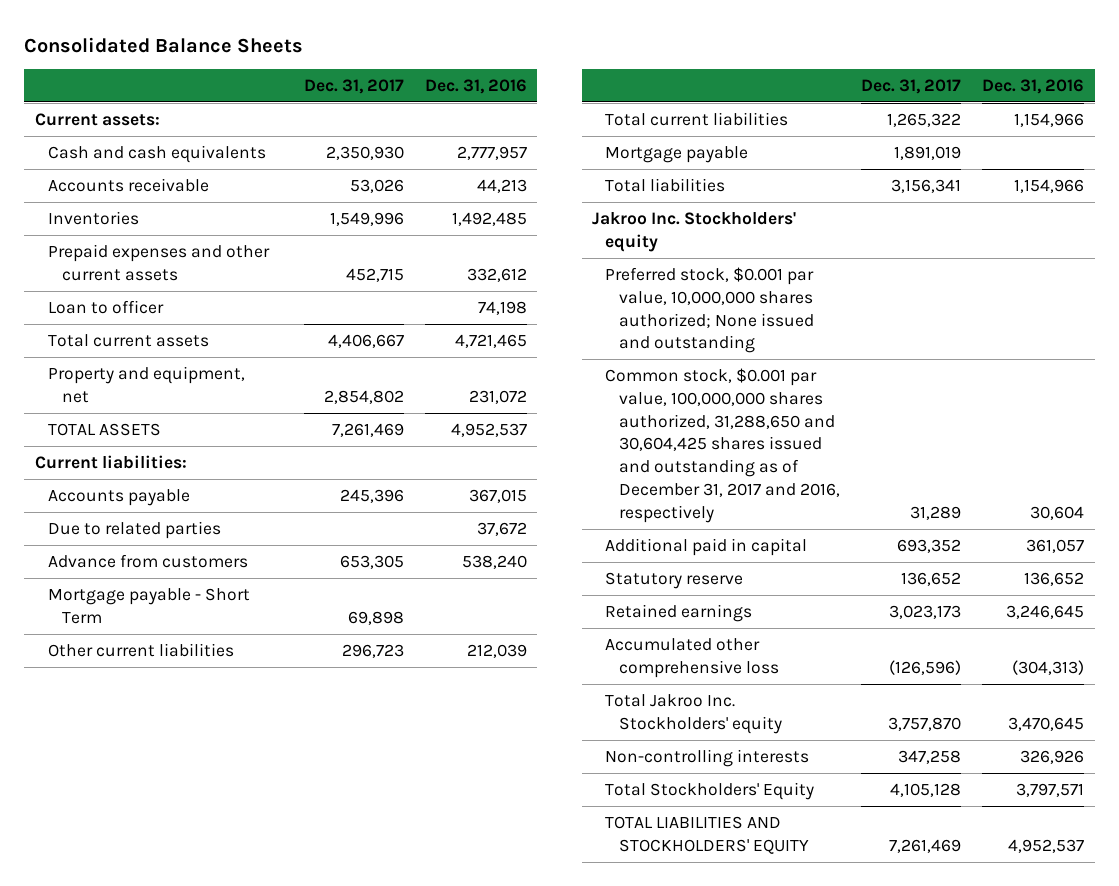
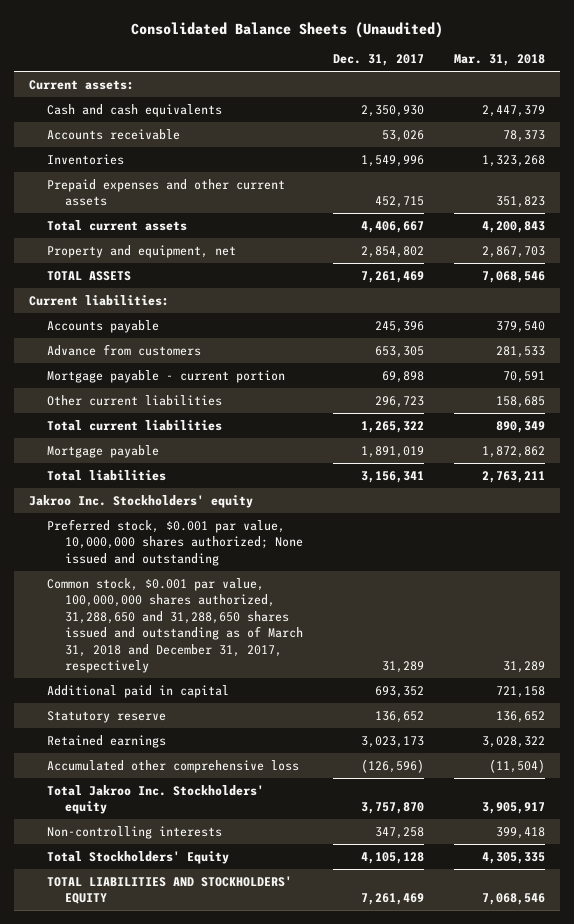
- Consolidated Balance Sheets
+ Consolidated Balance Sheets (Unaudited)
- | Dec. 31, 2017 | Dec. 31, 2016
+ | Dec. 31, 2017 | Mar. 31, 2018
- Loan to officer | | 74,198
- Due to related parties | | 37,672
- Mortgage payable - Short Term | 69,898 |
+ Mortgage payable - current portion | 69,898 | 70,591
- Common stock, $0.001 par value, 100,000,000 shares authorized, 31,288,650 and 30,604,425 shares issued and outstanding as of December 31, 2017 and 2016, respectively | 31,289 | 30,604
+ Common stock, $0.001 par value, 100,000,000 shares authorized, 31,288,650 and 31,288,650 shares issued and outstanding as of March 31, 2018 and December 31, 2017, respectively | 31,289 | 31,289

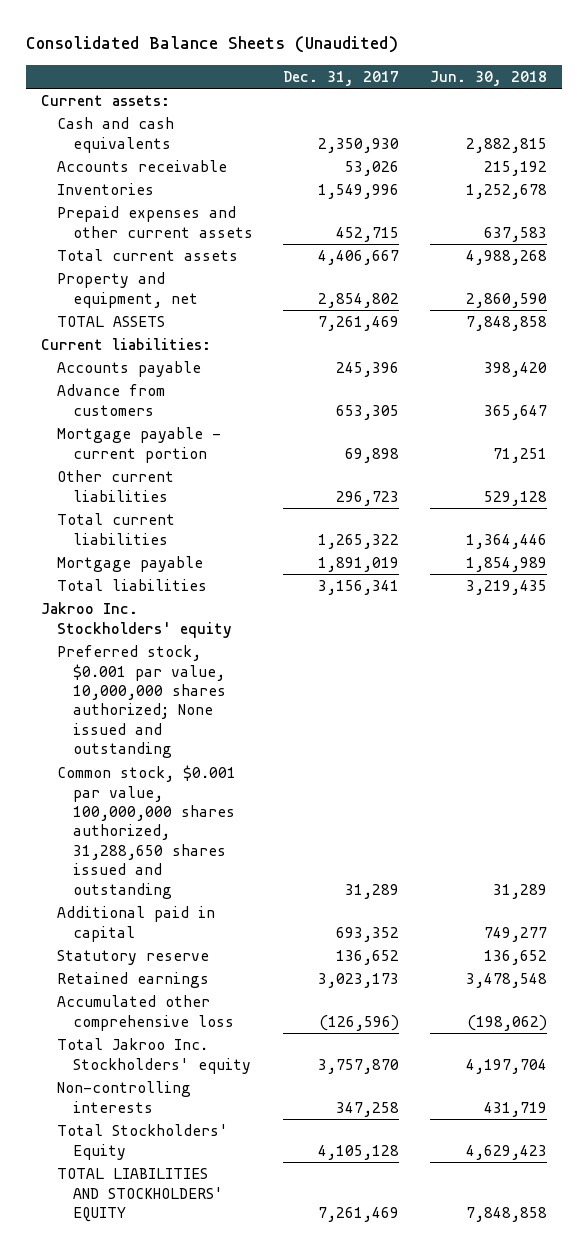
- | Dec. 31, 2017 | Mar. 31, 2018
+ | Dec. 31, 2017 | Jun. 30, 2018
- Common stock, $0.001 par value, 100,000,000 shares authorized, 31,288,650 and 31,288,650 shares issued and outstanding as of March 31, 2018 and December 31, 2017, respectively | 31,289 | 31,289
+ Common stock, $0.001 par value, 100,000,000 shares authorized, 31,288,650 shares issued and outstanding | 31,289 | 31,289

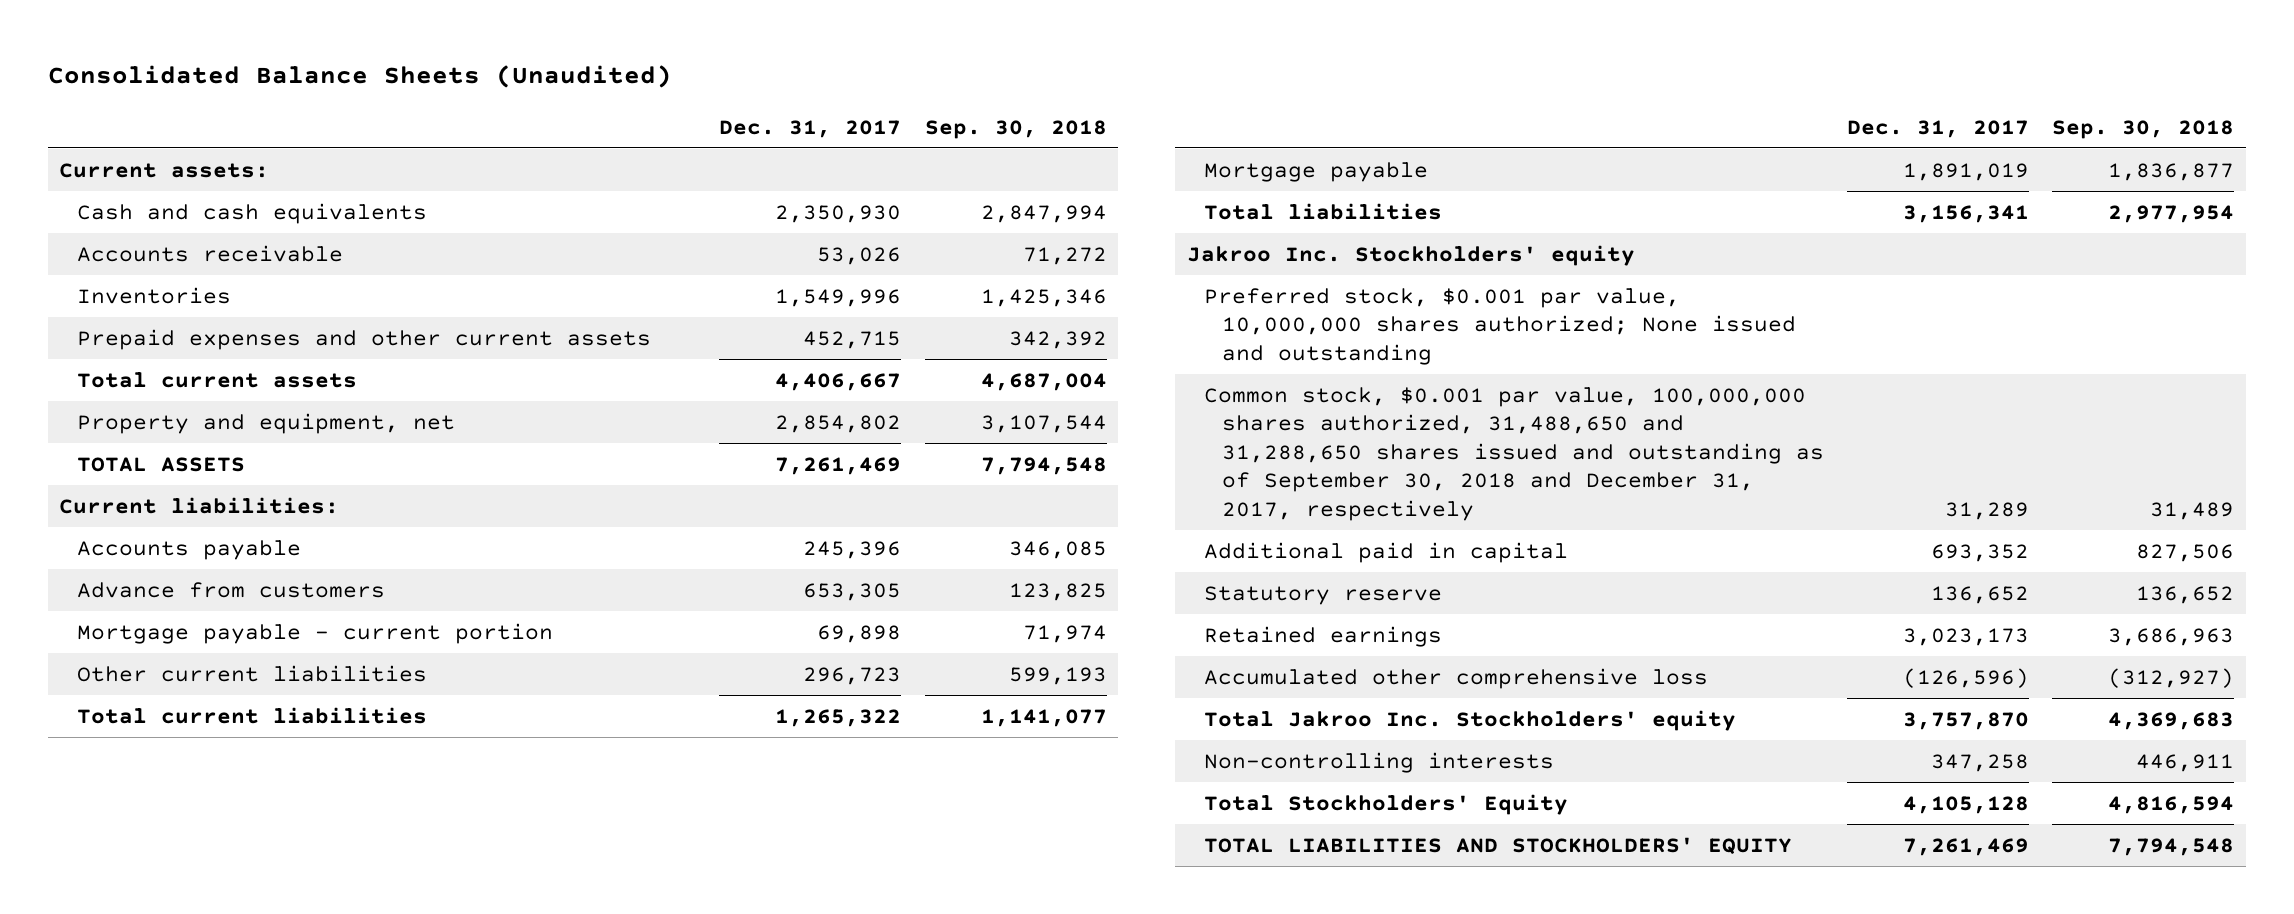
- | Dec. 31, 2017 | Jun. 30, 2018
+ | Dec. 31, 2017 | Sep. 30, 2018
- Common stock, $0.001 par value, 100,000,000 shares authorized, 31,288,650 shares issued and outstanding | 31,289 | 31,289
+ Common stock, $0.001 par value, 100,000,000 shares authorized, 31,488,650 and 31,288,650 shares issued and outstanding as of September 30, 2018 and December 31, 2017, respectively | 31,289 | 31,489

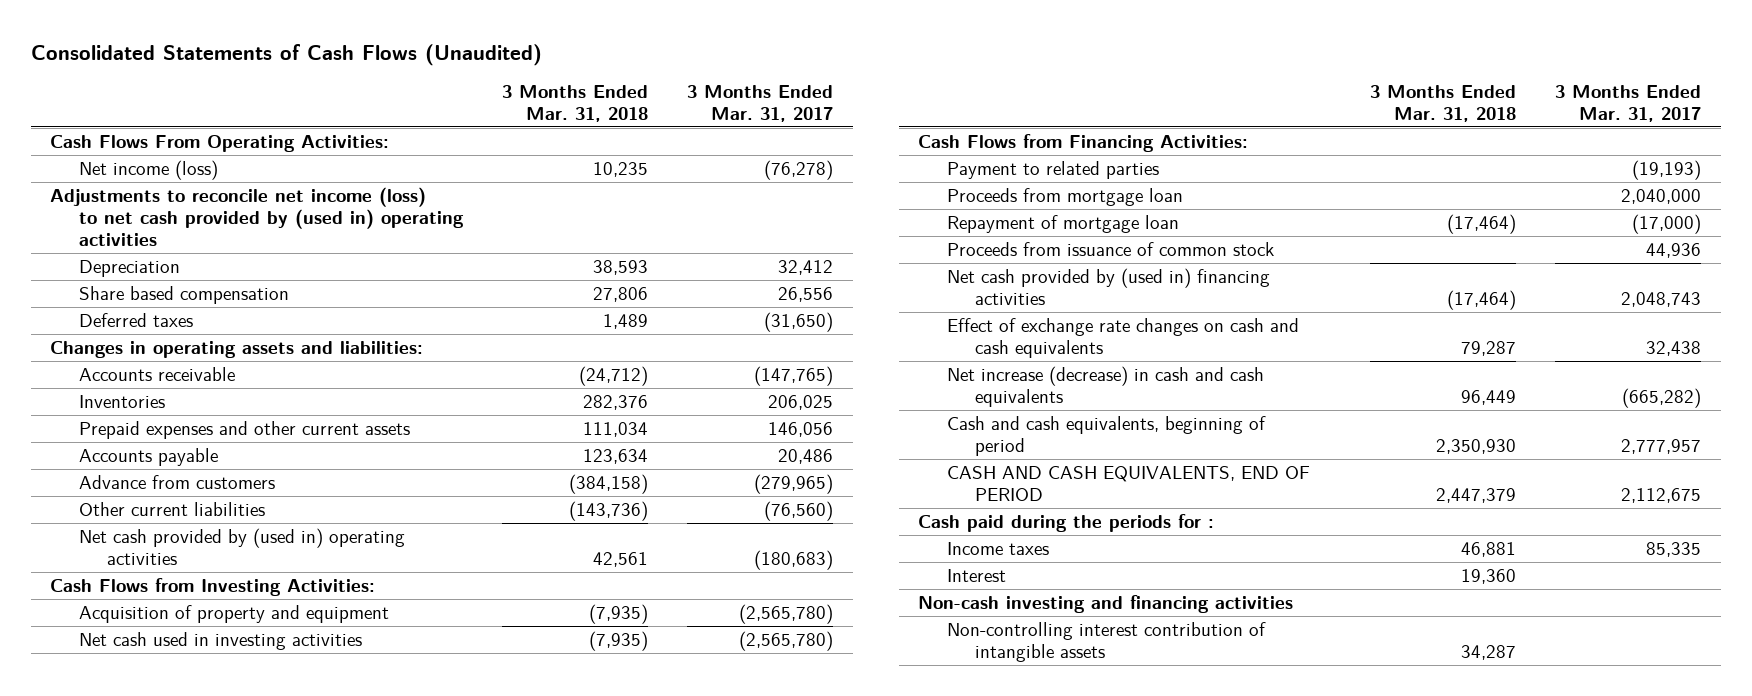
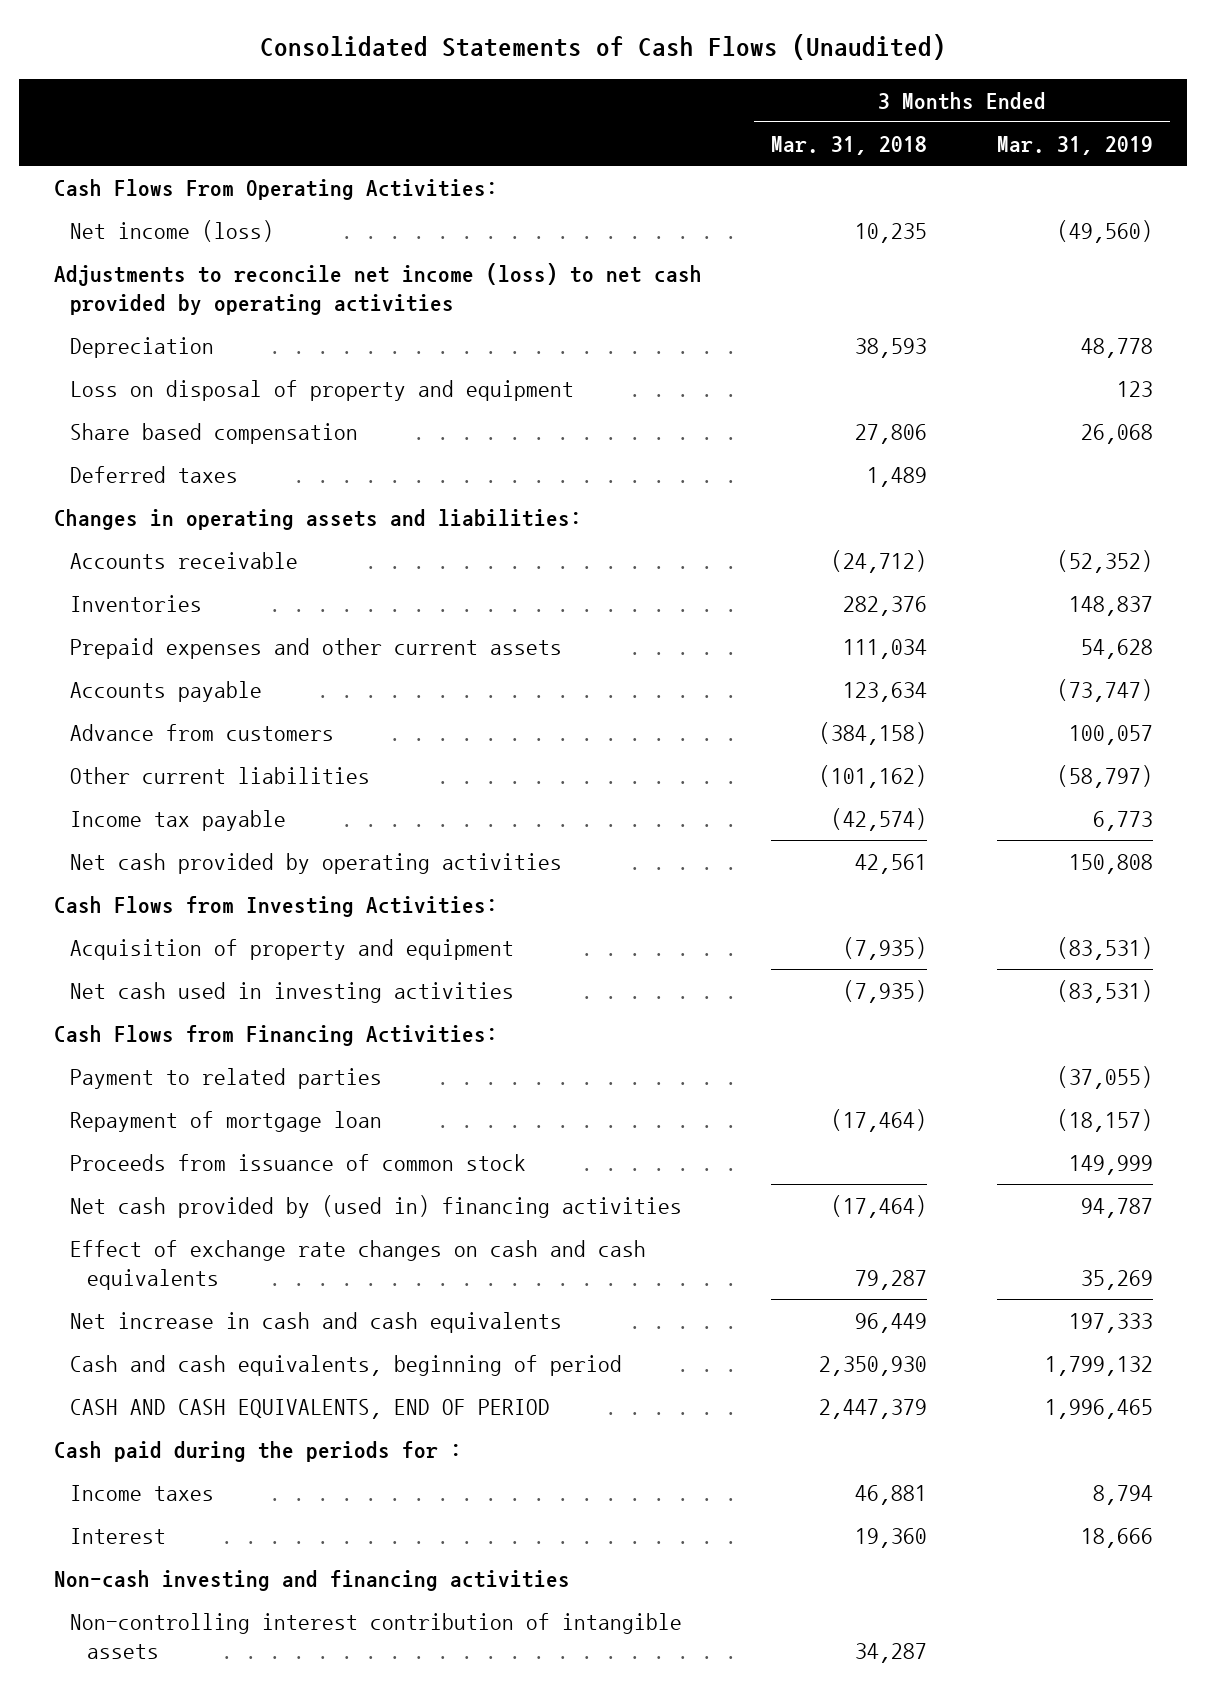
- | 3 Months Ended Mar. 31, 2018 | 3 Months Ended Mar. 31, 2017
+ | 3 Months Ended Mar. 31, 2018 | 3 Months Ended Mar. 31, 2019
- Adjustments to reconcile net income (loss) to net cash provided by (used in) operating activities
+ Adjustments to reconcile net income (loss) to net cash provided by operating activities
+ Loss on disposal of property and equipment | | 123
- Other current liabilities | (143,736) | (76,560)
- Net cash provided by (used in) operating activities | 42,561 | (180,683)
+ Other current liabilities | (101,162) | (58,797)
+ Income tax payable | (42,574) | 6,773
+ Net cash provided by operating activities | 42,561 | 150,808
- Proceeds from mortgage loan | | 2,040,000
- Net increase (decrease) in cash and cash equivalents | 96,449 | (665,282)
+ Net increase in cash and cash equivalents | 96,449 | 197,333

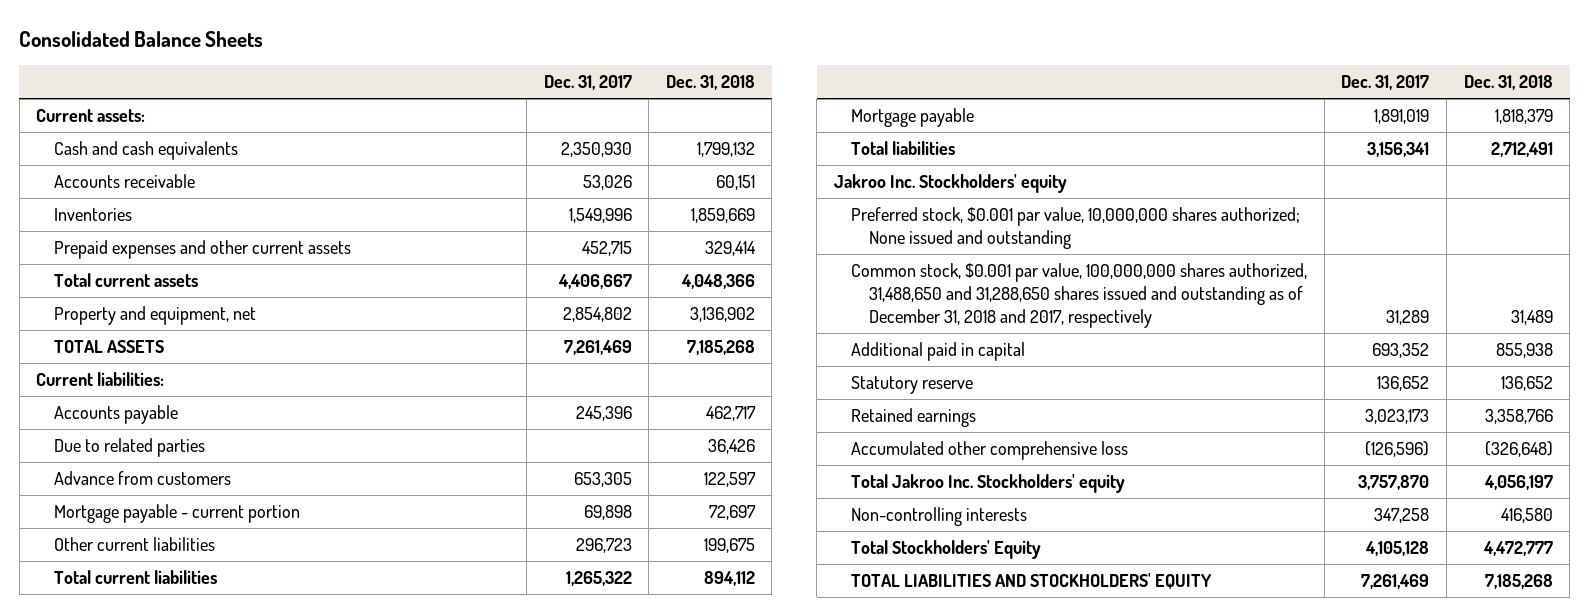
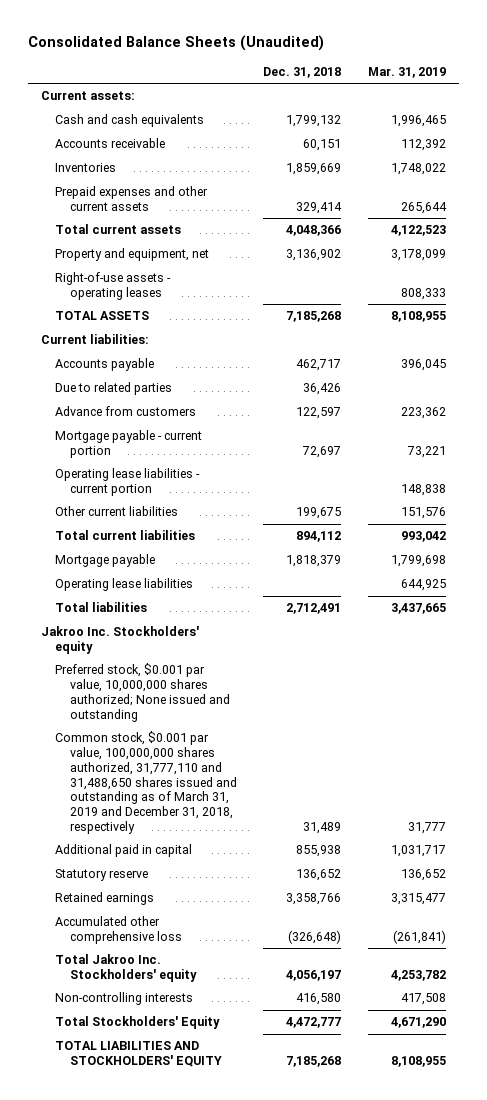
- Consolidated Balance Sheets
+ Consolidated Balance Sheets (Unaudited)
- | Dec. 31, 2017 | Dec. 31, 2018
+ | Dec. 31, 2018 | Mar. 31, 2019
+ Right-of-use assets - operating leases | | 808,333
+ Operating lease liabilities - current portion | | 148,838
+ Operating lease liabilities | | 644,925
- Common stock, $0.001 par value, 100,000,000 shares authorized, 31,488,650 and 31,288,650 shares issued and outstanding as of December 31, 2018 and 2017, respectively | 31,289 | 31,489
+ Common stock, $0.001 par value, 100,000,000 shares authorized, 31,777,110 and 31,488,650 shares issued and outstanding as of March 31, 2019 and December 31, 2018, respectively | 31,489 | 31,777

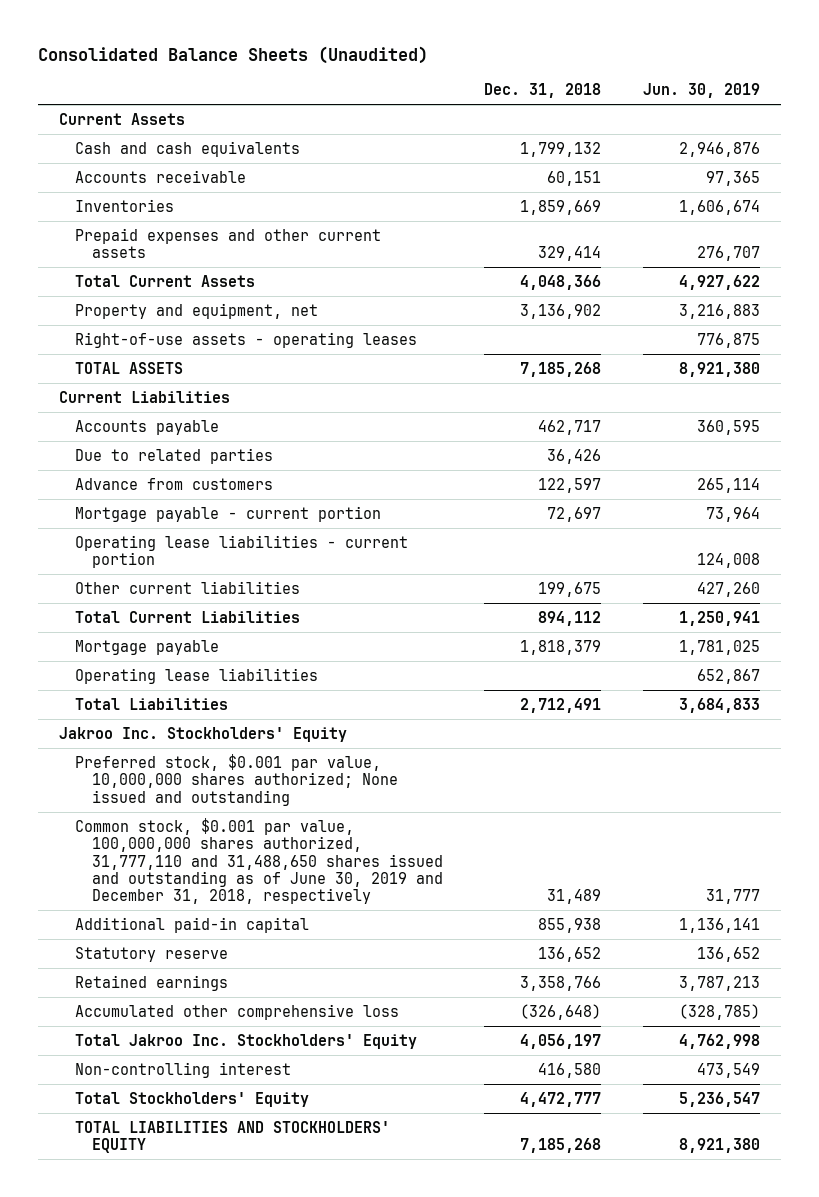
- | Dec. 31, 2018 | Mar. 31, 2019
+ | Dec. 31, 2018 | Jun. 30, 2019
- Current assets:
+ Current Assets
- Total current assets | 4,048,366 | 4,122,523
+ Total Current Assets | 4,048,366 | 4,927,622
- Current liabilities:
+ Current Liabilities
- Total current liabilities | 894,112 | 993,042
+ Total Current Liabilities | 894,112 | 1,250,941
- Total liabilities | 2,712,491 | 3,437,665
- Jakroo Inc. Stockholders' equity
+ Total Liabilities | 2,712,491 | 3,684,833
+ Jakroo Inc. Stockholders' Equity
- Common stock, $0.001 par value, 100,000,000 shares authorized, 31,777,110 and 31,488,650 shares issued and outstanding as of March 31, 2019 and December 31, 2018, respectively | 31,489 | 31,777
- Additional paid in capital | 855,938 | 1,031,717
+ Common stock, $0.001 par value, 100,000,000 shares authorized, 31,777,110 and 31,488,650 shares issued and outstanding as of June 30, 2019 and December 31, 2018, respectively | 31,489 | 31,777
+ Additional paid-in capital | 855,938 | 1,136,141
- Total Jakroo Inc. Stockholders' equity | 4,056,197 | 4,253,782
- Non-controlling interests | 416,580 | 417,508
+ Total Jakroo Inc. Stockholders' Equity | 4,056,197 | 4,762,998
+ Non-controlling interest | 416,580 | 473,549

